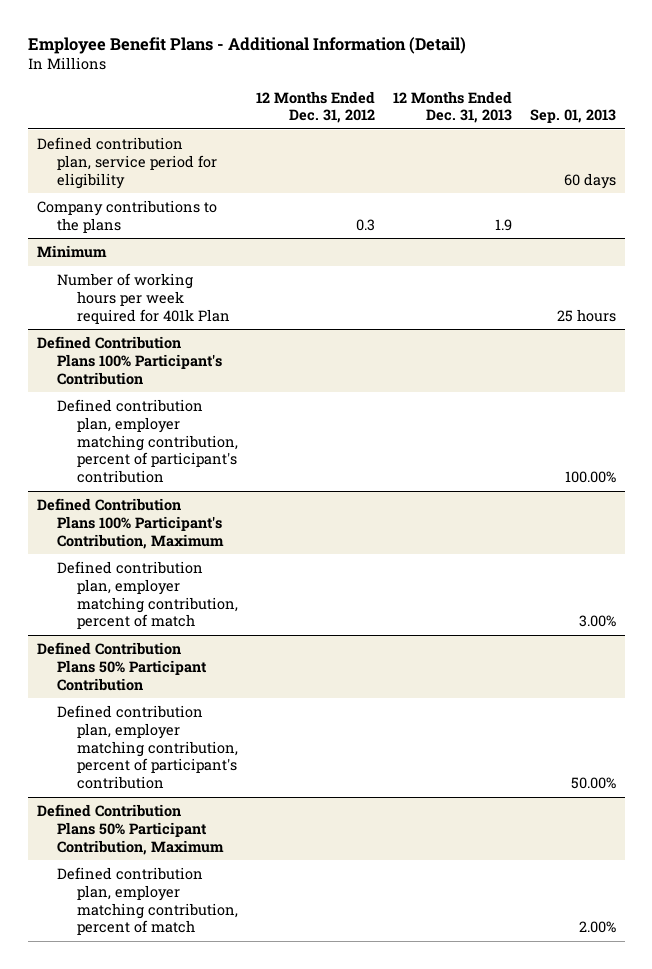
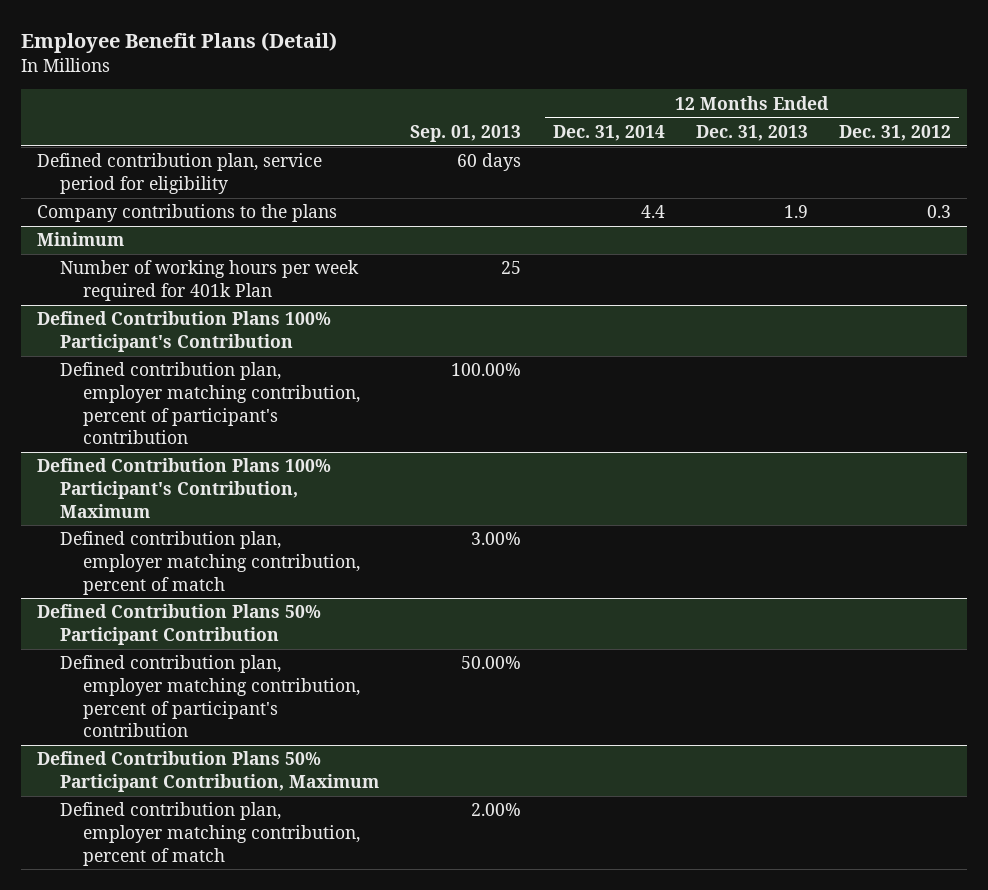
- Employee Benefit Plans - Additional Information (Detail)
+ Employee Benefit Plans (Detail)
- | 12 Months Ended Dec. 31, 2012 | 12 Months Ended Dec. 31, 2013 | Sep. 01, 2013
+ | Sep. 01, 2013 | 12 Months Ended Dec. 31, 2014 | 12 Months Ended Dec. 31, 2013 | 12 Months Ended Dec. 31, 2012
@ Minimum
- Number of working hours per week required for 401k Plan | | | 25 hours
+ Number of working hours per week required for 401k Plan | 25 | | |

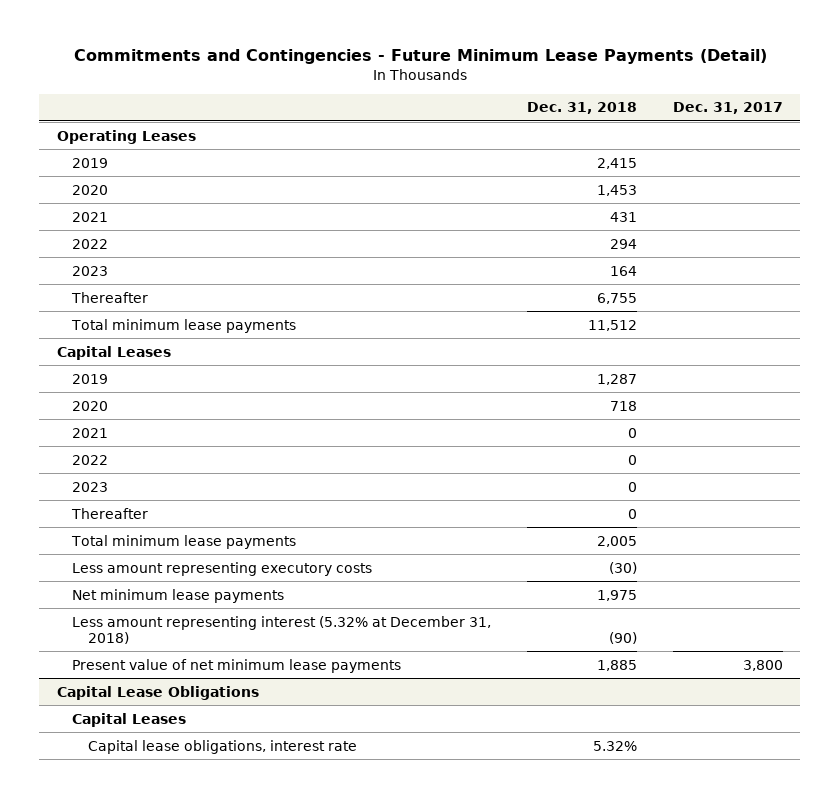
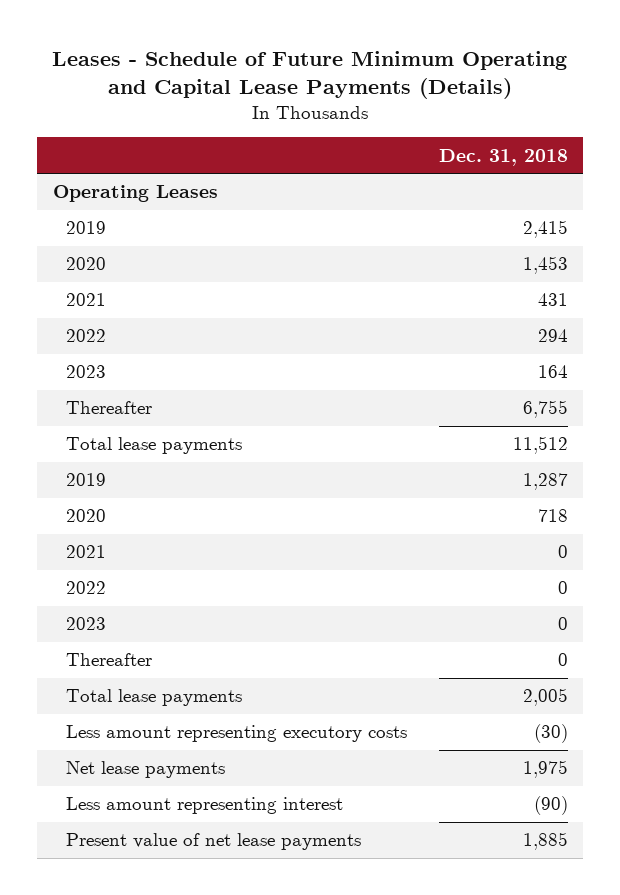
- Commitments and Contingencies - Future Minimum Lease Payments (Detail)
+ Leases - Schedule of Future Minimum Operating and Capital Lease Payments (Details)
- | Dec. 31, 2018 | Dec. 31, 2017
+ | Dec. 31, 2018
- Total minimum lease payments | 11,512 |
- Capital Leases
+ Total lease payments | 11,512
- Total minimum lease payments | 2,005 |
+ Total lease payments | 2,005
- Net minimum lease payments | 1,975 |
- Less amount representing interest (5.32% at December 31, 2018) | (90) |
- Present value of net minimum lease payments | 1,885 | 3,800
- Capital Lease Obligations
- Capital Leases
- Capital lease obligations, interest rate | 5.32% |
+ Net lease payments | 1,975
+ Less amount representing interest | (90)
+ Present value of net lease payments | 1,885

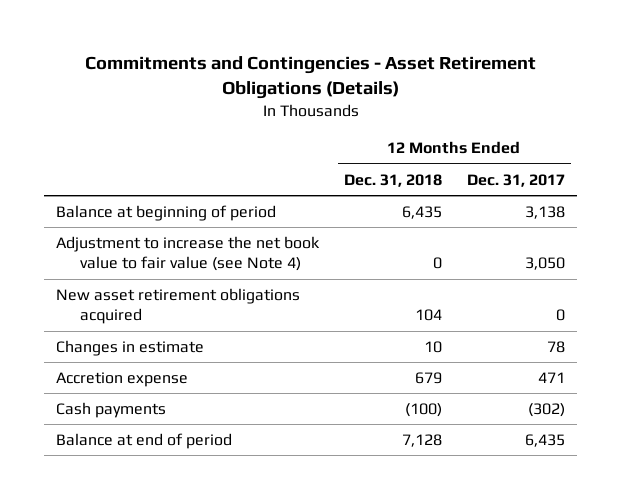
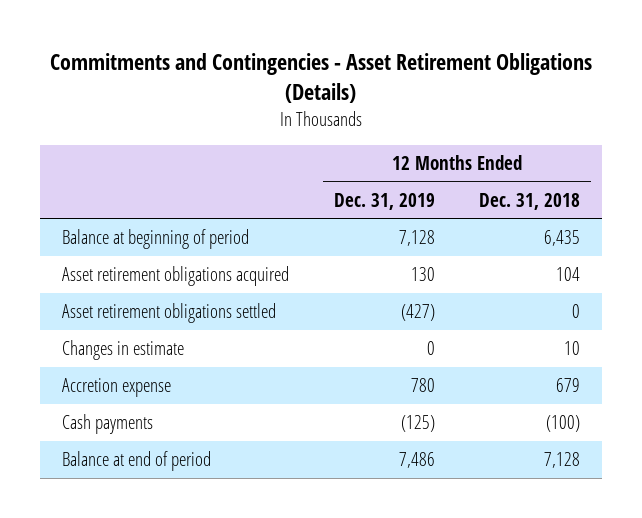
- | 12 Months Ended Dec. 31, 2018 | 12 Months Ended Dec. 31, 2017
+ | 12 Months Ended Dec. 31, 2019 | 12 Months Ended Dec. 31, 2018
- Adjustment to increase the net book value to fair value (see Note 4) | 0 | 3,050
- New asset retirement obligations acquired | 104 | 0
+ Asset retirement obligations acquired | 130 | 104
+ Asset retirement obligations settled | (427) | 0

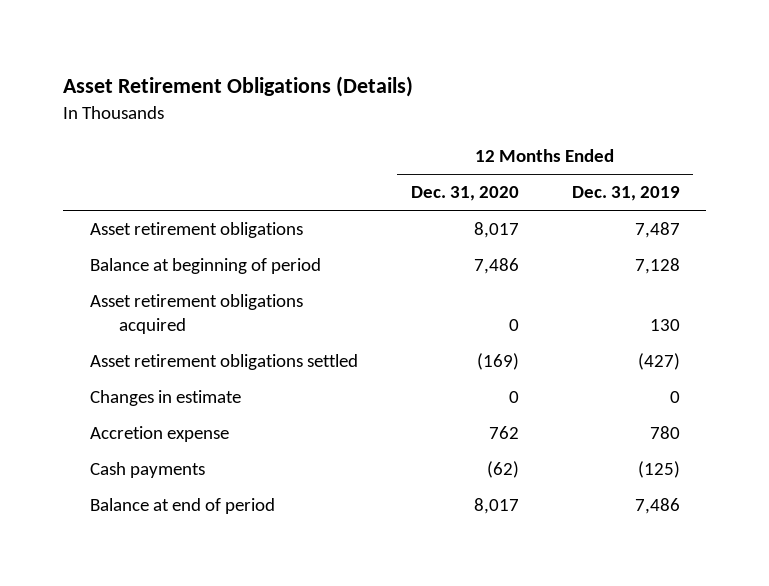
- Commitments and Contingencies - Asset Retirement Obligations (Details)
+ Asset Retirement Obligations (Details)
- | 12 Months Ended Dec. 31, 2019 | 12 Months Ended Dec. 31, 2018
+ | 12 Months Ended Dec. 31, 2020 | 12 Months Ended Dec. 31, 2019
+ Asset retirement obligations | 8,017 | 7,487

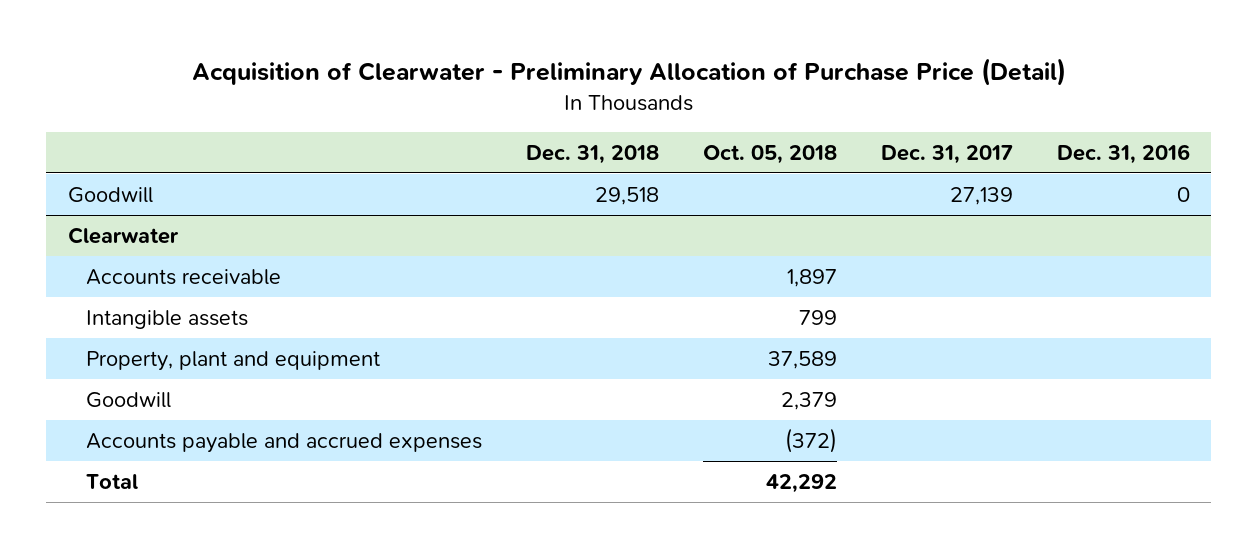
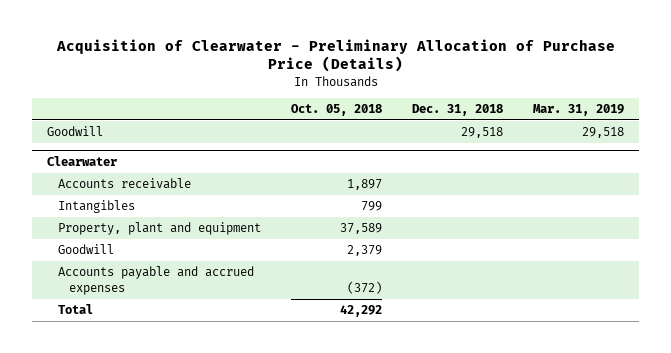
- Acquisition of Clearwater - Preliminary Allocation of Purchase Price (Detail)
+ Acquisition of Clearwater - Preliminary Allocation of Purchase Price (Details)
- | Dec. 31, 2018 | Oct. 05, 2018 | Dec. 31, 2017 | Dec. 31, 2016
+ | Oct. 05, 2018 | Dec. 31, 2018 | Mar. 31, 2019
@ Clearwater
- Intangible assets | | 799 | |
+ Intangibles | 799 | |

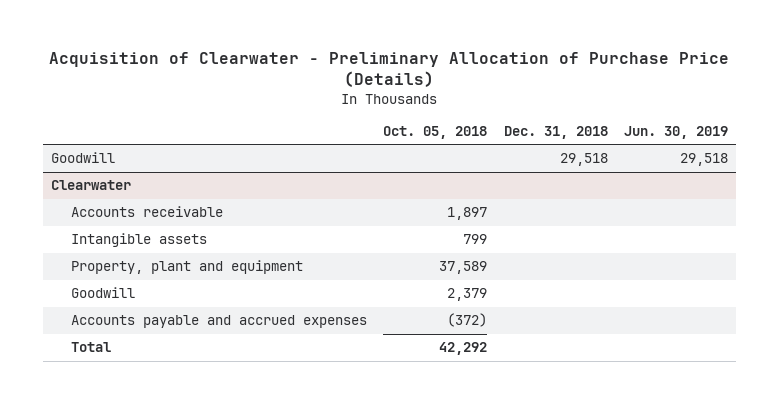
- | Oct. 05, 2018 | Dec. 31, 2018 | Mar. 31, 2019
+ | Oct. 05, 2018 | Dec. 31, 2018 | Jun. 30, 2019
@ Clearwater
- Intangibles | 799 | |
+ Intangible assets | 799 | |

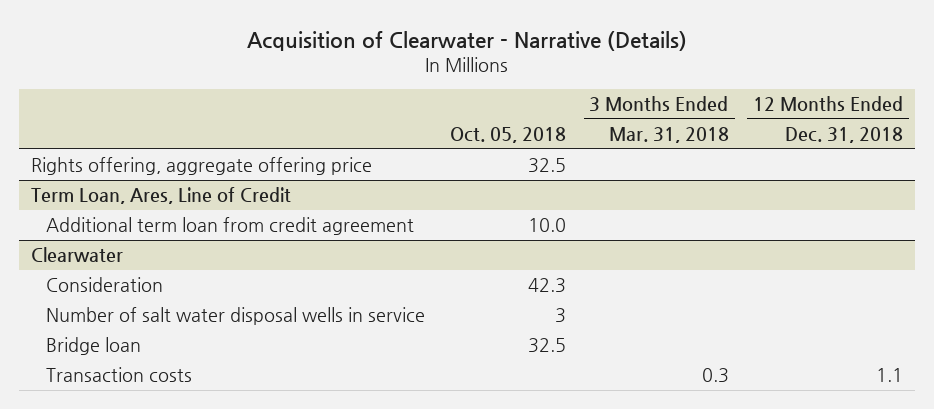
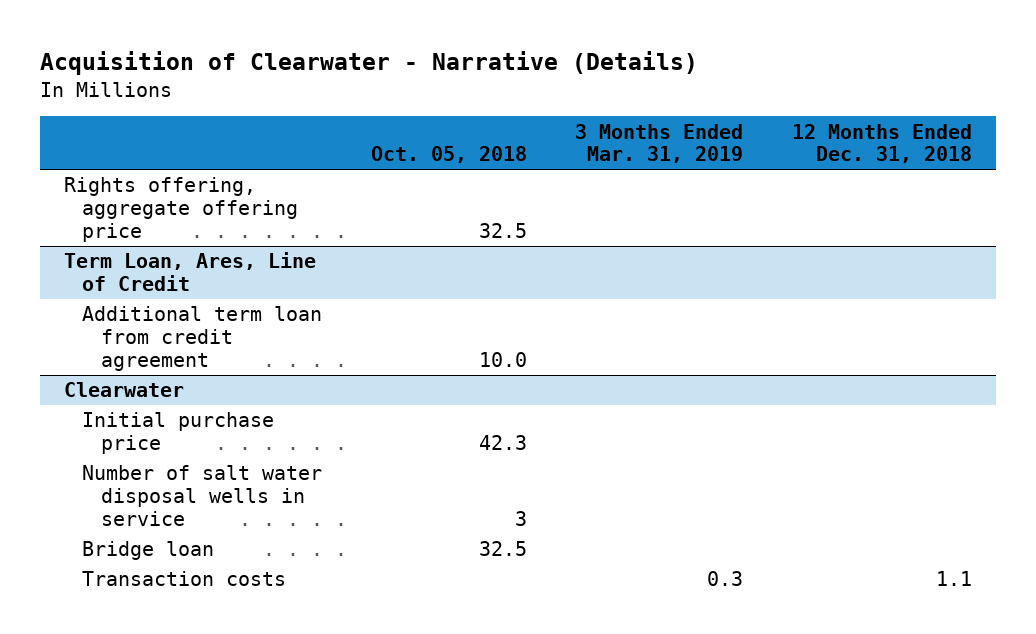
- | Oct. 05, 2018 | 3 Months Ended Mar. 31, 2018 | 12 Months Ended Dec. 31, 2018
+ | Oct. 05, 2018 | 3 Months Ended Mar. 31, 2019 | 12 Months Ended Dec. 31, 2018
@ Clearwater
- Consideration | 42.3 | |
+ Initial purchase price | 42.3 | |

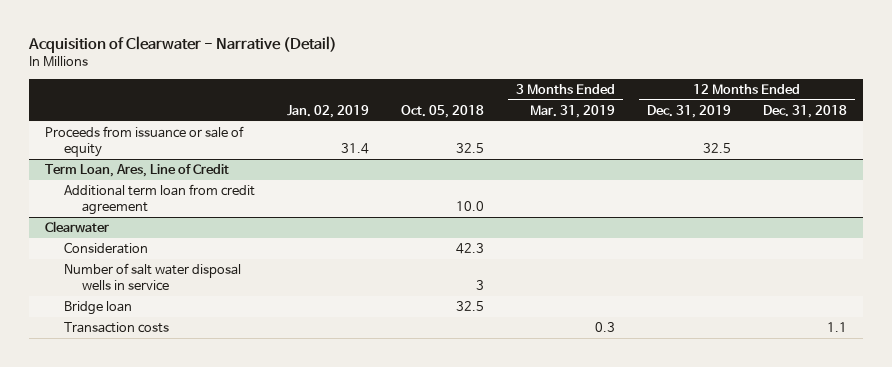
- Acquisition of Clearwater - Narrative (Details)
+ Acquisition of Clearwater - Narrative (Detail)
- | Oct. 05, 2018 | 3 Months Ended Mar. 31, 2019 | 12 Months Ended Dec. 31, 2018
+ | Jan. 02, 2019 | Oct. 05, 2018 | 3 Months Ended Mar. 31, 2019 | 12 Months Ended Dec. 31, 2019 | 12 Months Ended Dec. 31, 2018
- Rights offering, aggregate offering price | 32.5 | |
+ Proceeds from issuance or sale of equity | 31.4 | 32.5 | | 32.5 |
@ Clearwater
- Initial purchase price | 42.3 | |
+ Consideration | | 42.3 | | |

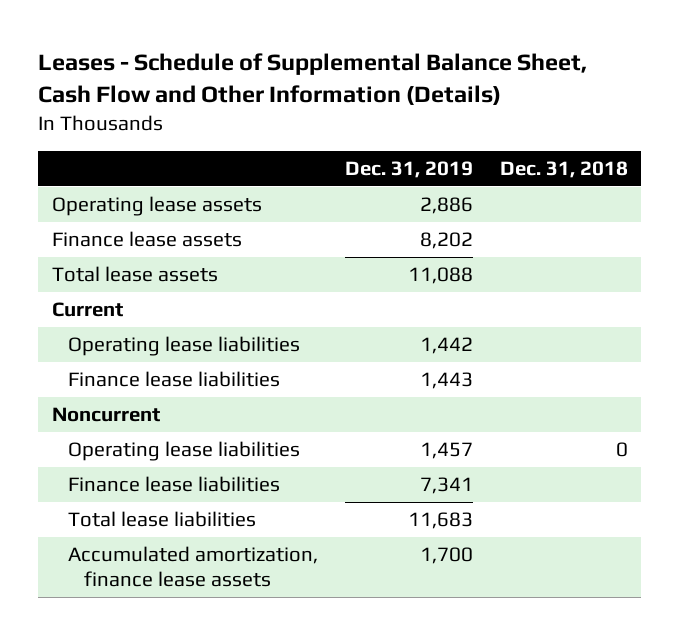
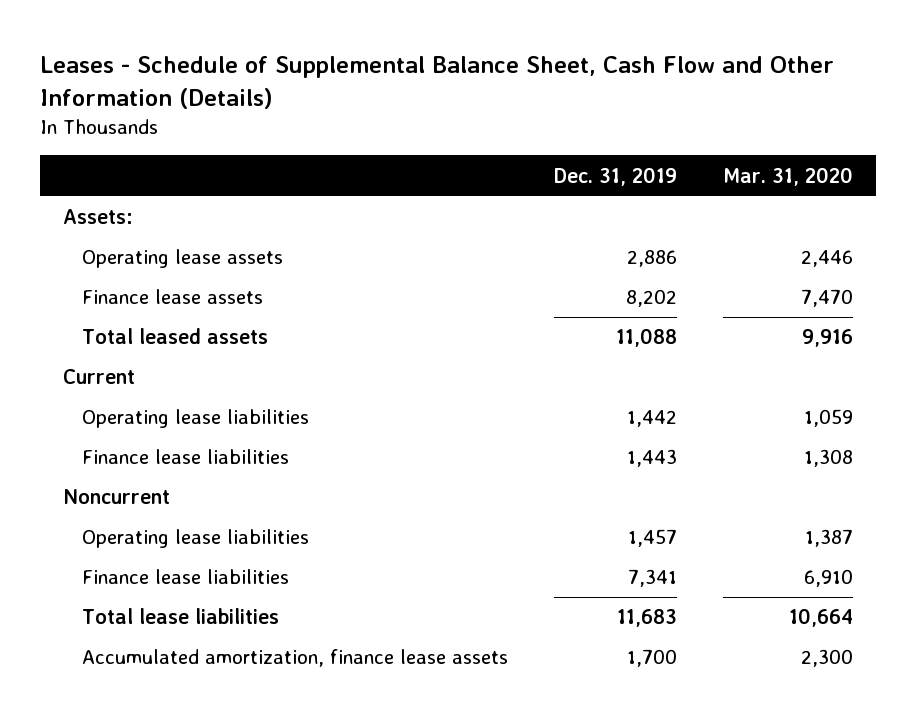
- | Dec. 31, 2019 | Dec. 31, 2018
+ | Dec. 31, 2019 | Mar. 31, 2020
+ Assets:
- Total lease assets | 11,088 |
+ Total leased assets | 11,088 | 9,916

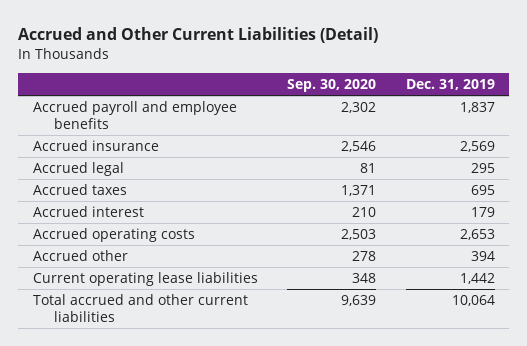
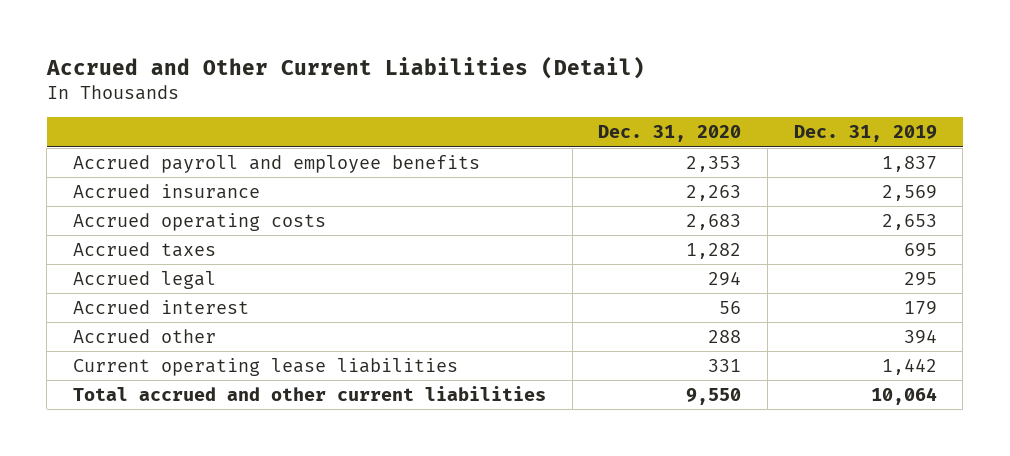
- | Sep. 30, 2020 | Dec. 31, 2019
+ | Dec. 31, 2020 | Dec. 31, 2019
moved up: Accrued operating costs | 2,683 | 2,653
moved down: Accrued legal | 294 | 295

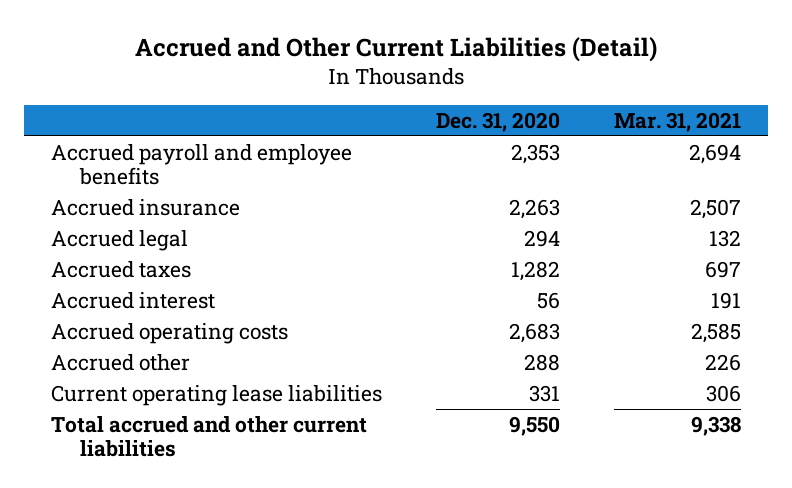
- | Dec. 31, 2020 | Dec. 31, 2019
+ | Dec. 31, 2020 | Mar. 31, 2021
moved down: Accrued taxes | 1,282 | 697
moved down: Accrued operating costs | 2,683 | 2,585

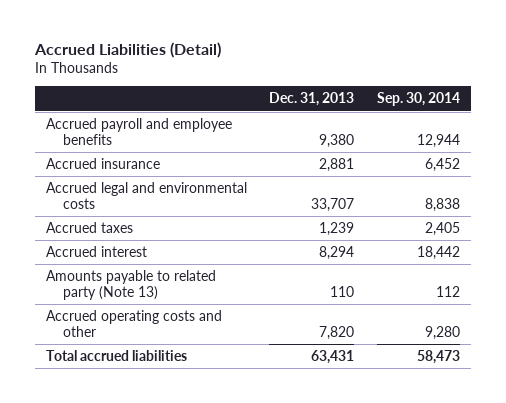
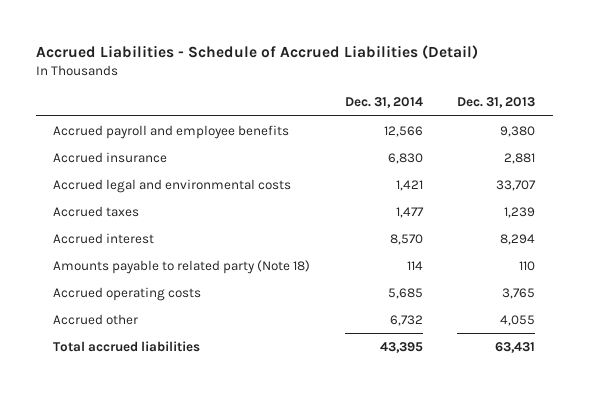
- Accrued Liabilities (Detail)
+ Accrued Liabilities - Schedule of Accrued Liabilities (Detail)
- | Dec. 31, 2013 | Sep. 30, 2014
+ | Dec. 31, 2014 | Dec. 31, 2013
- Amounts payable to related party (Note 13) | 110 | 112
- Accrued operating costs and other | 7,820 | 9,280
+ Amounts payable to related party (Note 18) | 114 | 110
+ Accrued operating costs | 5,685 | 3,765
+ Accrued other | 6,732 | 4,055

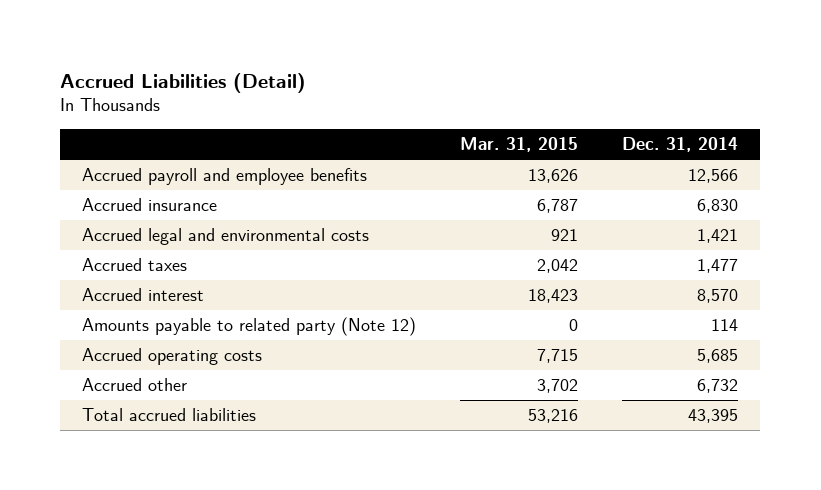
- Accrued Liabilities - Schedule of Accrued Liabilities (Detail)
+ Accrued Liabilities (Detail)
- | Dec. 31, 2014 | Dec. 31, 2013
+ | Mar. 31, 2015 | Dec. 31, 2014
- Amounts payable to related party (Note 18) | 114 | 110
+ Amounts payable to related party (Note 12) | 0 | 114

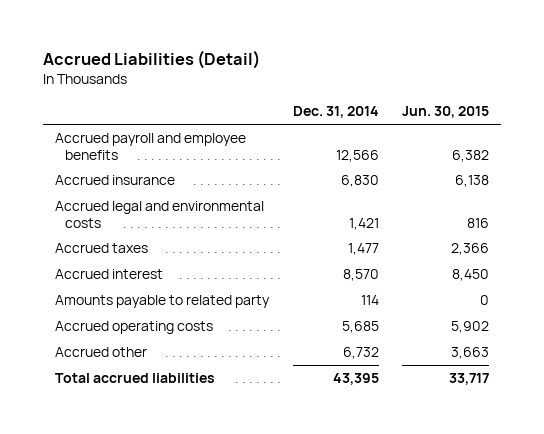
- | Mar. 31, 2015 | Dec. 31, 2014
+ | Dec. 31, 2014 | Jun. 30, 2015
- Amounts payable to related party (Note 12) | 0 | 114
+ Amounts payable to related party | 114 | 0

